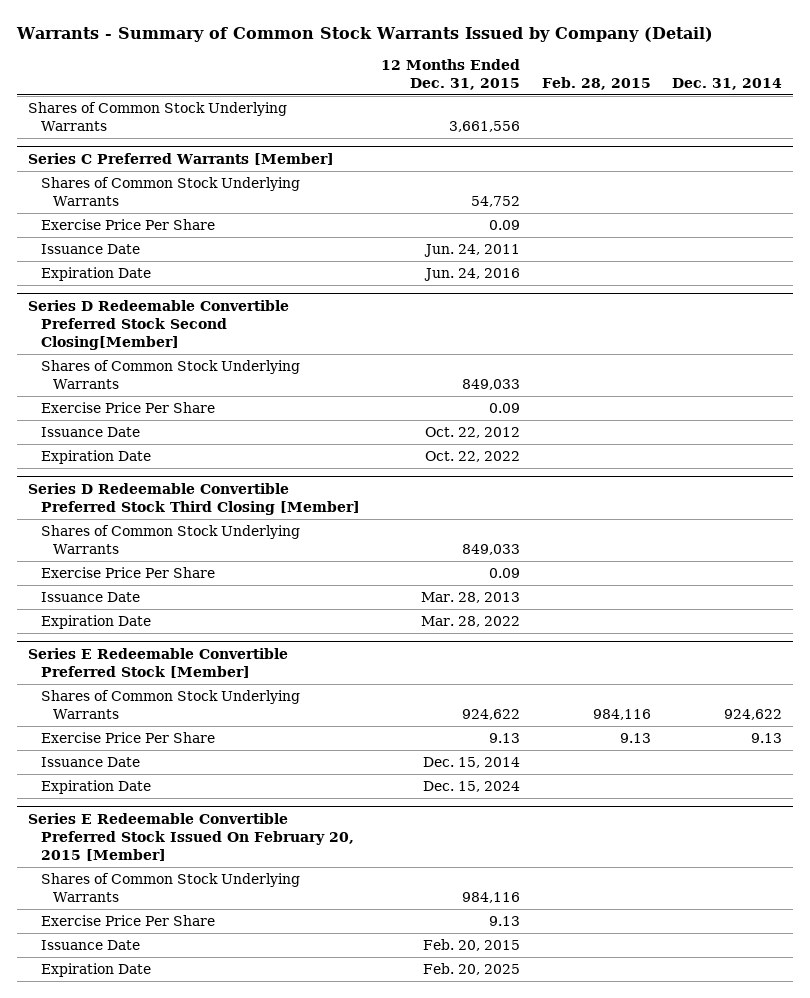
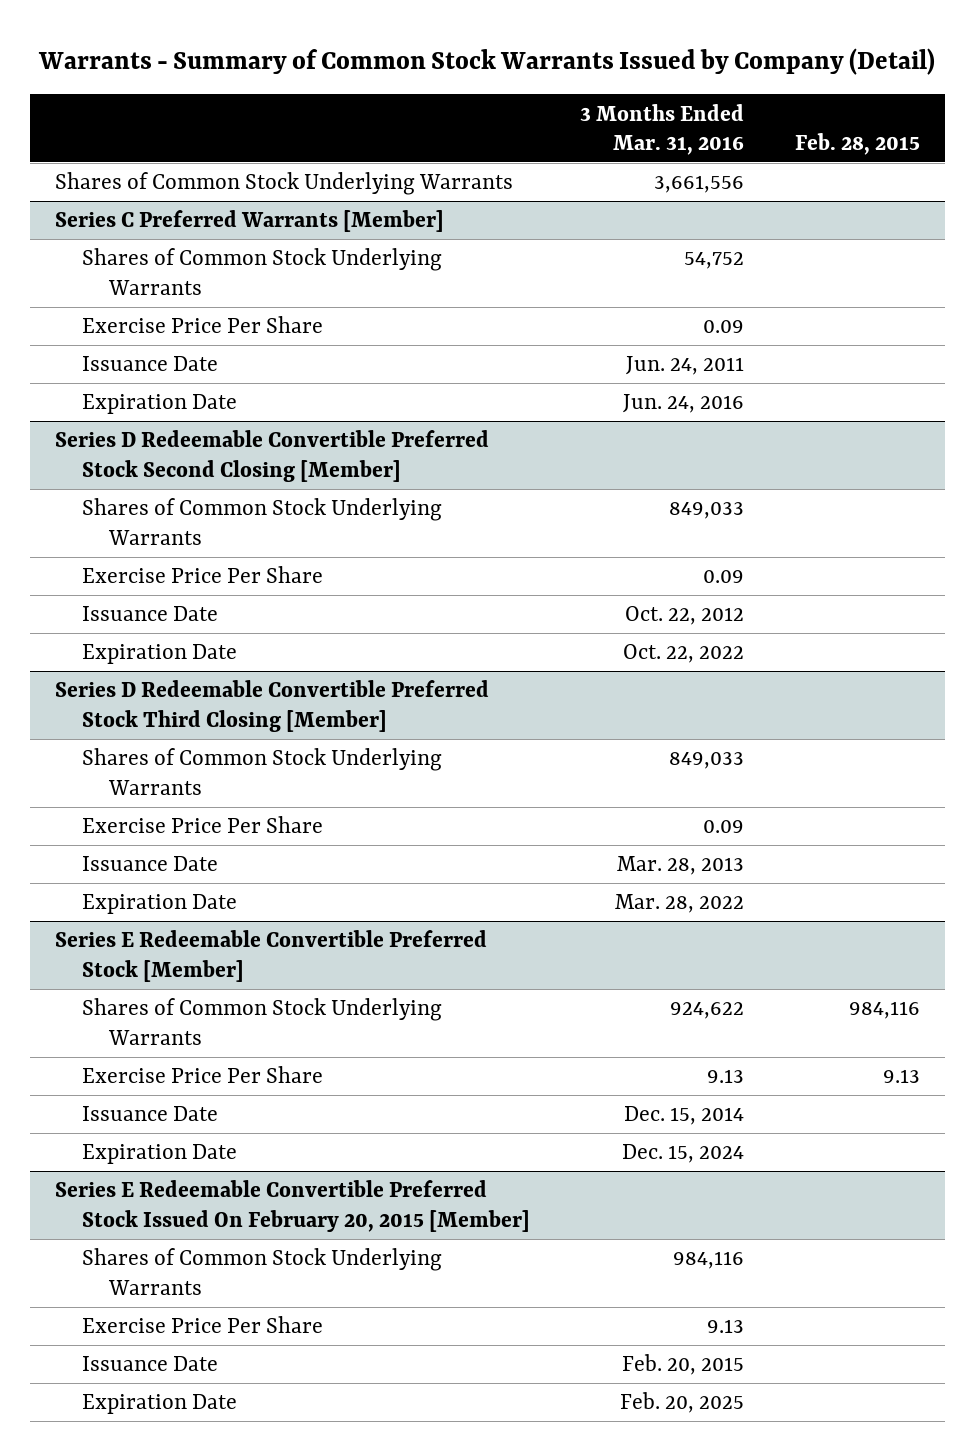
- | 12 Months Ended Dec. 31, 2015 | Feb. 28, 2015 | Dec. 31, 2014
+ | 3 Months Ended Mar. 31, 2016 | Feb. 28, 2015
- Series D Redeemable Convertible Preferred Stock Second Closing[Member]
+ Series D Redeemable Convertible Preferred Stock Second Closing [Member]

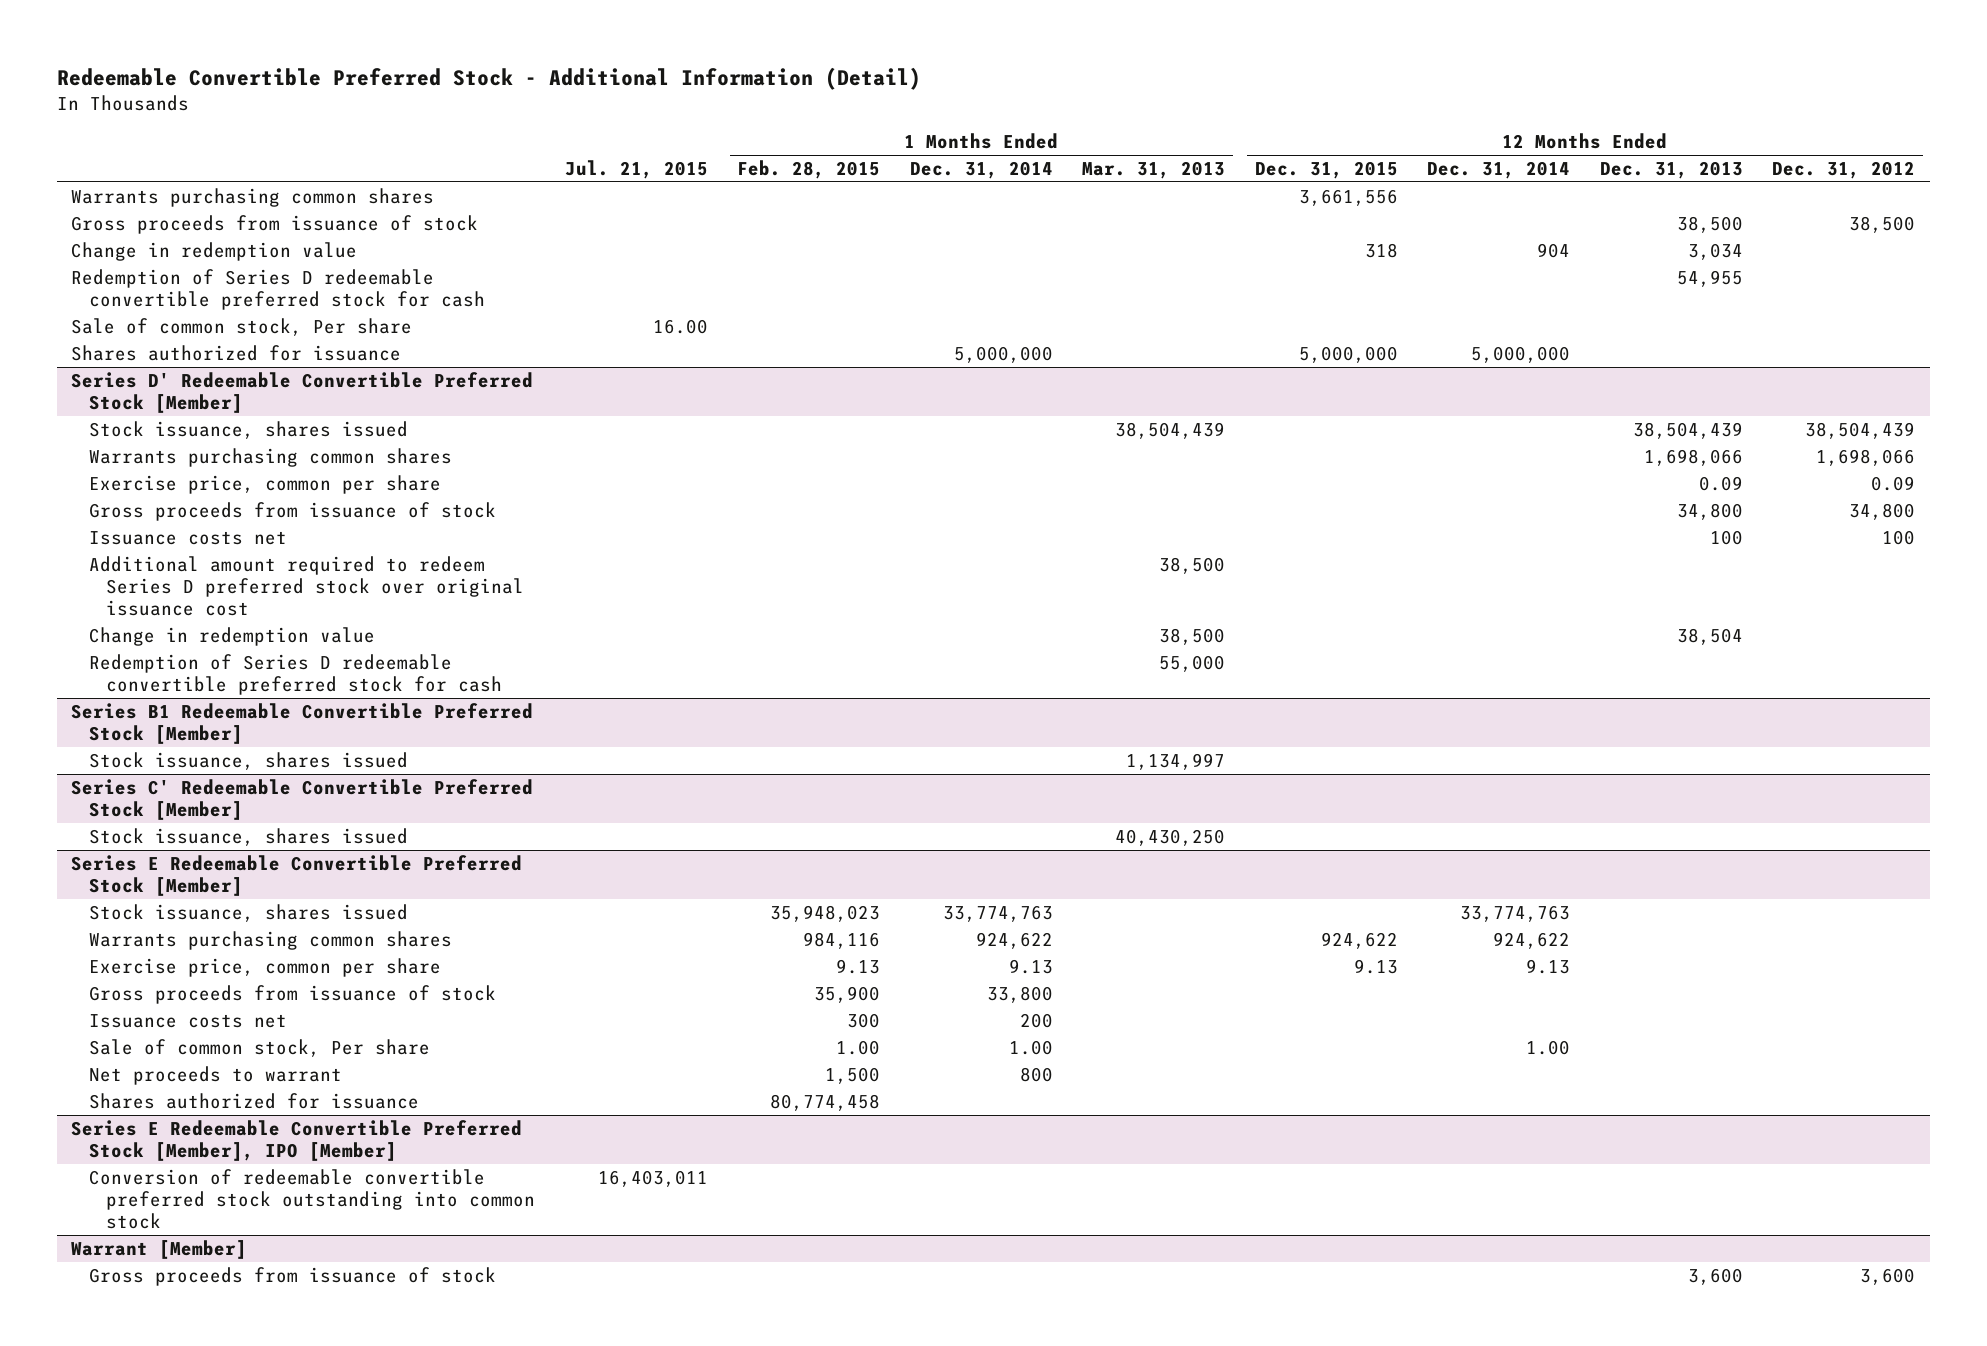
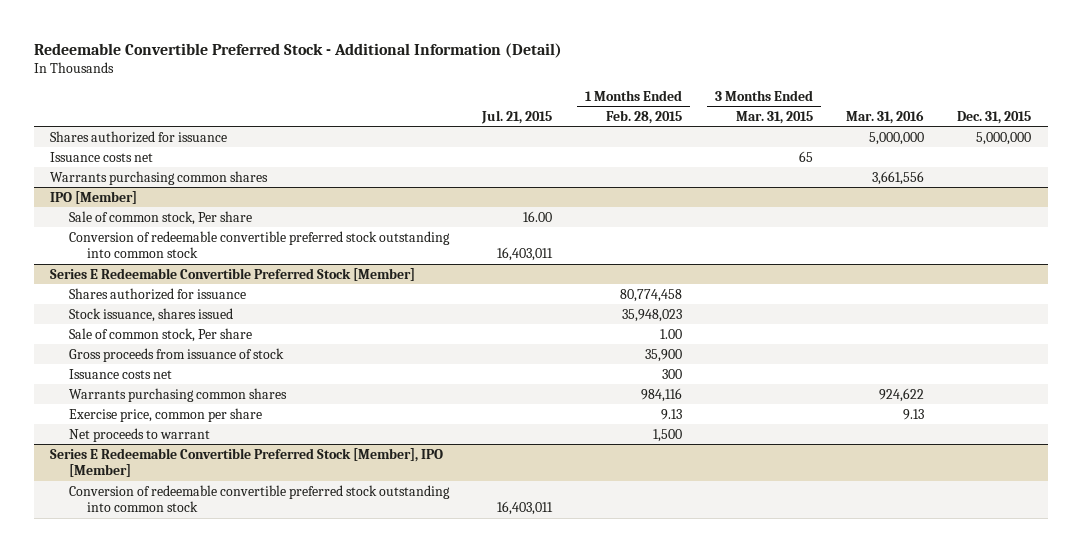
- | Jul. 21, 2015 | 1 Months Ended Feb. 28, 2015 | 1 Months Ended Dec. 31, 2014 | 1 Months Ended Mar. 31, 2013 | 12 Months Ended Dec. 31, 2015 | 12 Months Ended Dec. 31, 2014 | 12 Months Ended Dec. 31, 2013 | 12 Months Ended Dec. 31, 2012
+ | Jul. 21, 2015 | 1 Months Ended Feb. 28, 2015 | 3 Months Ended Mar. 31, 2015 | Mar. 31, 2016 | Dec. 31, 2015
- Gross proceeds from issuance of stock | | | | | | | 38,500 | 38,500
- Change in redemption value | | | | | 318 | 904 | 3,034 |
- Redemption of Series D redeemable convertible preferred stock for cash | | | | | | | 54,955 |
- Sale of common stock, Per share | 16.00 | | | | | | |
- Series D' Redeemable Convertible Preferred Stock [Member]
- Stock issuance, shares issued | | | | 38,504,439 | | | 38,504,439 | 38,504,439
- Warrants purchasing common shares | | | | | | | 1,698,066 | 1,698,066
- Exercise price, common per share | | | | | | | 0.09 | 0.09
- Gross proceeds from issuance of stock | | | | | | | 34,800 | 34,800
- Issuance costs net | | | | | | | 100 | 100
- Additional amount required to redeem Series D preferred stock over original issuance cost | | | | 38,500 | | | |
- Change in redemption value | | | | 38,500 | | | 38,504 |
- Redemption of Series D redeemable convertible preferred stock for cash | | | | 55,000 | | | |
- Series B1 Redeemable Convertible Preferred Stock [Member]
- Stock issuance, shares issued | | | | 1,134,997 | | | |
- Series C' Redeemable Convertible Preferred Stock [Member]
- Stock issuance, shares issued | | | | 40,430,250 | | | |
+ Issuance costs net | | | 65 | |
moved down: Warrants purchasing common shares | | | | 3,661,556 |
+ IPO [Member]
+ Sale of common stock, Per share | 16.00 | | | |
+ Conversion of redeemable convertible preferred stock outstanding into common stock | 16,403,011 | | | |
@ Series E Redeemable Convertible Preferred Stock [Member]
moved up: Shares authorized for issuance | | 80,774,458 | | |
moved up: Sale of common stock, Per share | | 1.00 | | |
moved down: Warrants purchasing common shares | | 984,116 | | 924,622 |
moved down: Exercise price, common per share | | 9.13 | | 9.13 |
- Warrant [Member]
- Gross proceeds from issuance of stock | | | | | | | 3,600 | 3,600

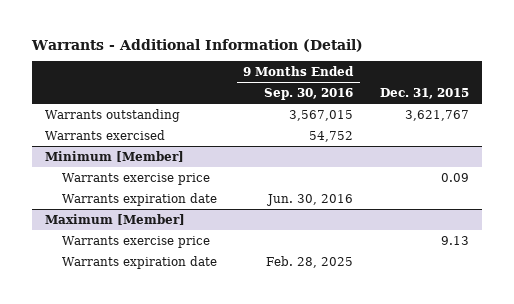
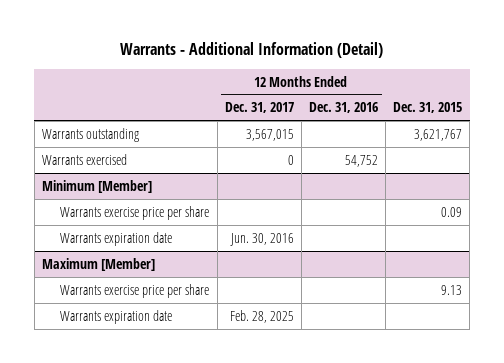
- | 9 Months Ended Sep. 30, 2016 | Dec. 31, 2015
+ | 12 Months Ended Dec. 31, 2017 | 12 Months Ended Dec. 31, 2016 | Dec. 31, 2015
@ Minimum [Member]
- Warrants exercise price | | 0.09
+ Warrants exercise price per share | | | 0.09
@ Maximum [Member]
- Warrants exercise price | | 9.13
+ Warrants exercise price per share | | | 9.13

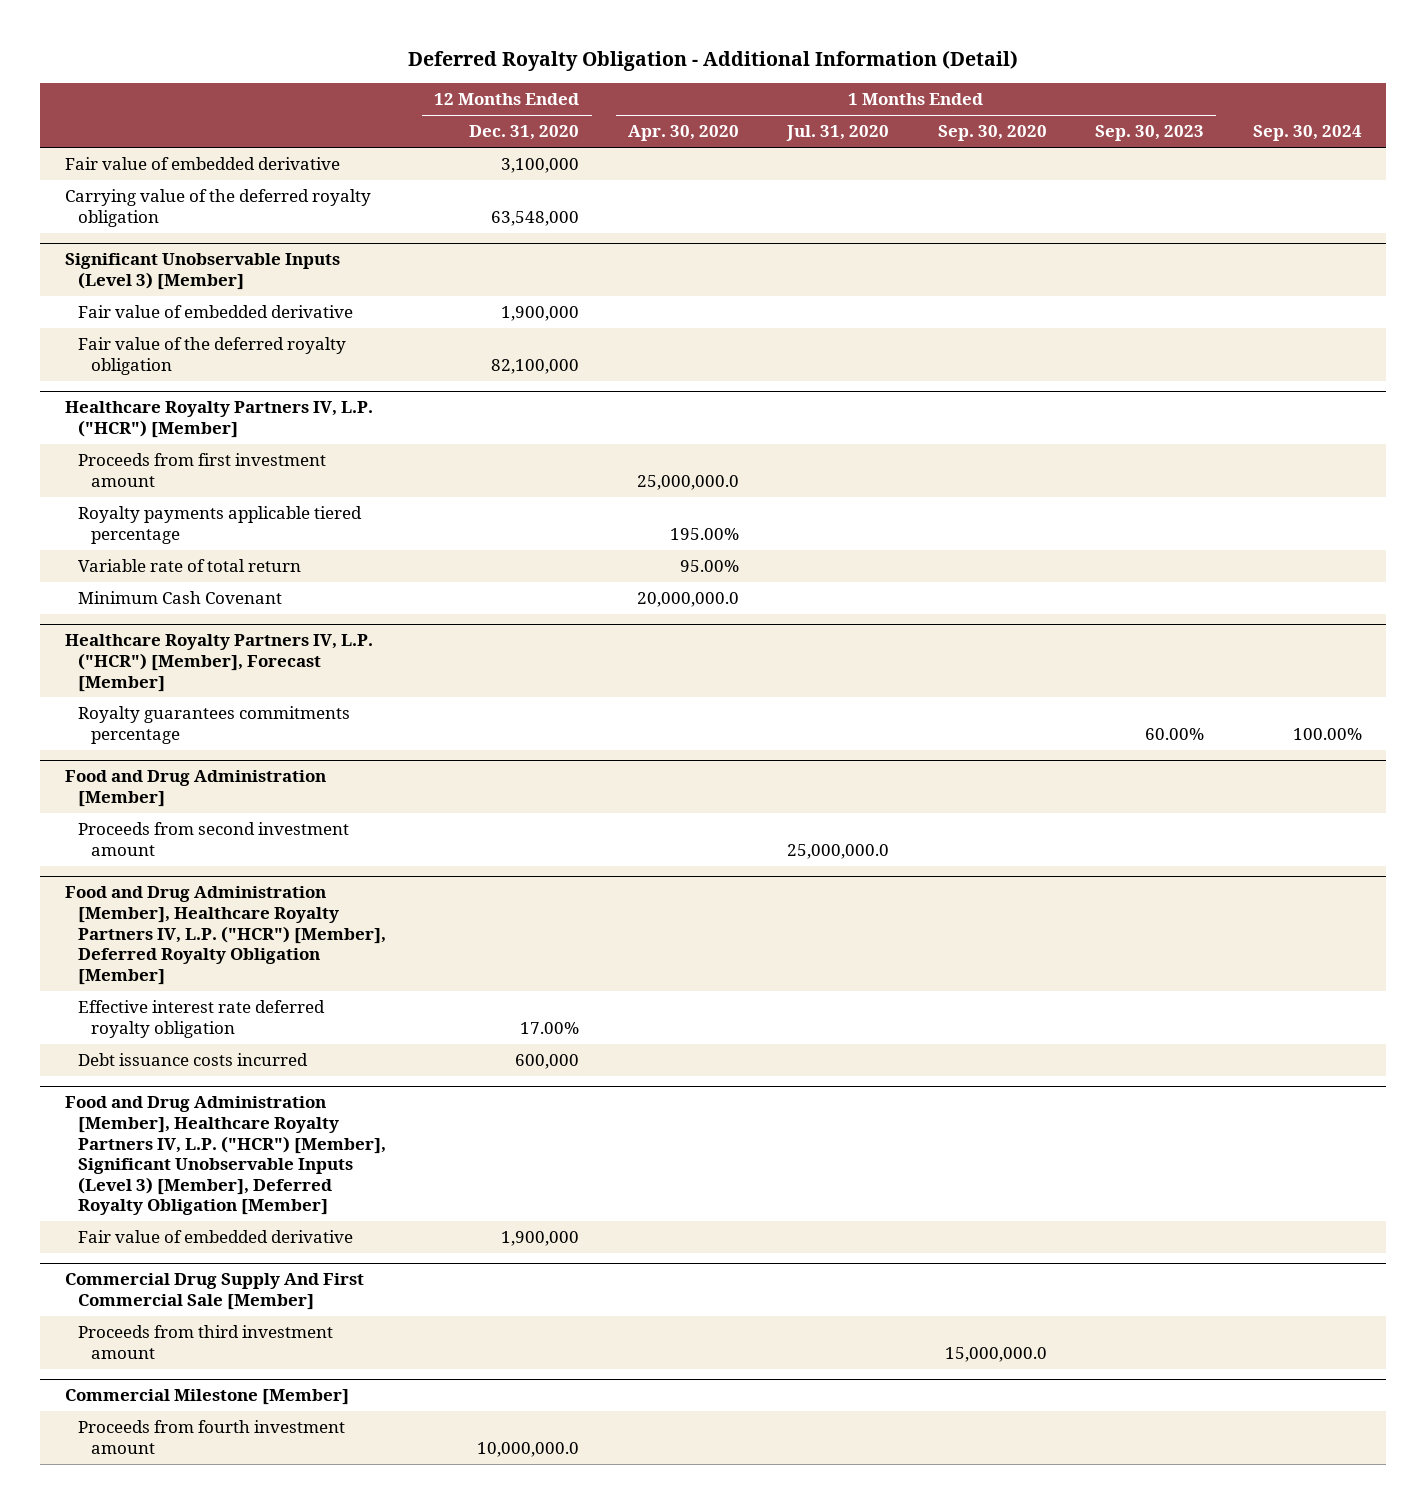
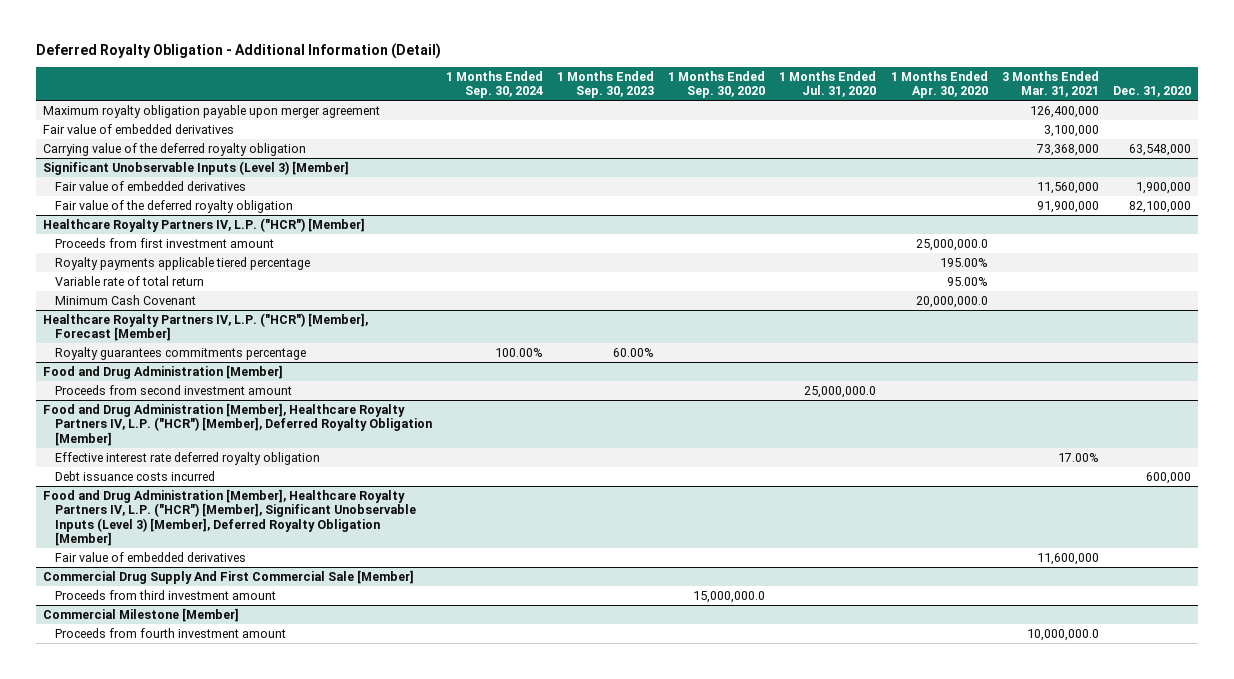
- | 12 Months Ended Dec. 31, 2020 | 1 Months Ended Apr. 30, 2020 | 1 Months Ended Jul. 31, 2020 | 1 Months Ended Sep. 30, 2020 | 1 Months Ended Sep. 30, 2023 | Sep. 30, 2024
+ | 1 Months Ended Sep. 30, 2024 | 1 Months Ended Sep. 30, 2023 | 1 Months Ended Sep. 30, 2020 | 1 Months Ended Jul. 31, 2020 | 1 Months Ended Apr. 30, 2020 | 3 Months Ended Mar. 31, 2021 | Dec. 31, 2020
- Fair value of embedded derivative | 3,100,000 | | | | |
+ Maximum royalty obligation payable upon merger agreement | | | | | | 126,400,000 |
+ Fair value of embedded derivatives | | | | | | 3,100,000 |
@ Significant Unobservable Inputs (Level 3) [Member]
- Fair value of embedded derivative | 1,900,000 | | | | |
+ Fair value of embedded derivatives | | | | | | 11,560,000 | 1,900,000
@ Food and Drug Administration [Member], Healthcare Royalty Partners IV, L.P. ("HCR") [Member], Significant Unobservable Inputs (Level 3) [Member], Deferred Royalty Obligation [Member]
- Fair value of embedded derivative | 1,900,000 | | | | |
+ Fair value of embedded derivatives | | | | | | 11,600,000 |

